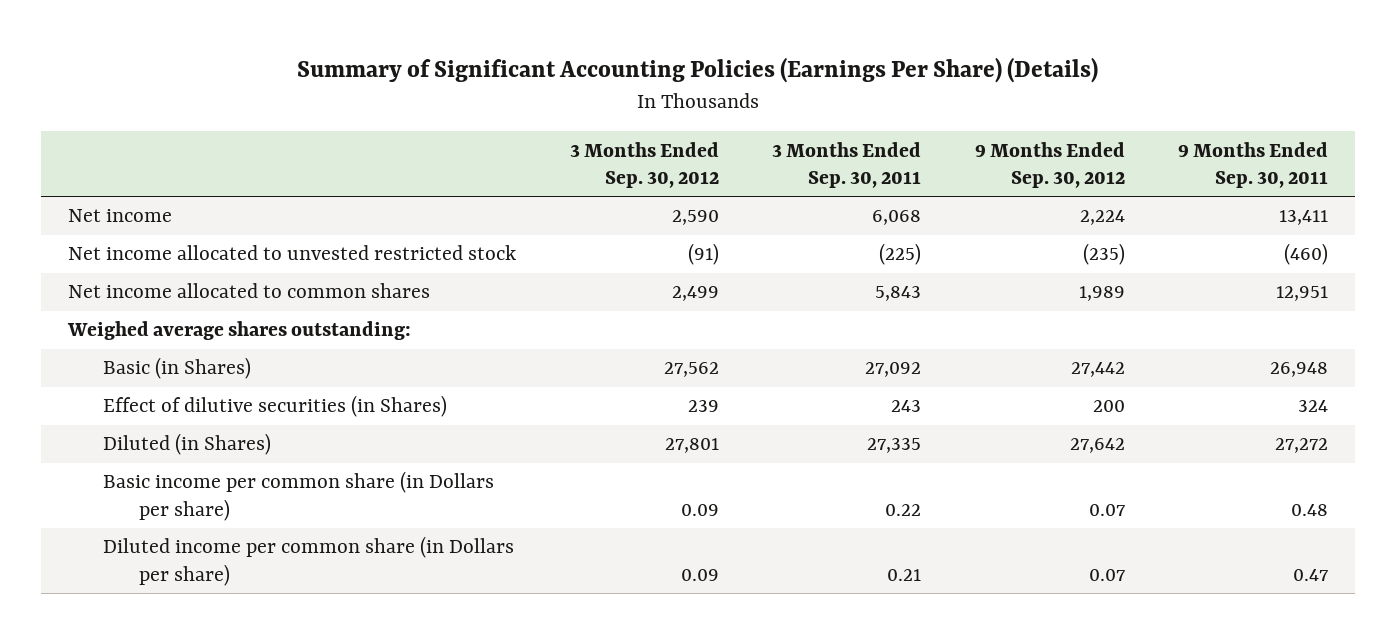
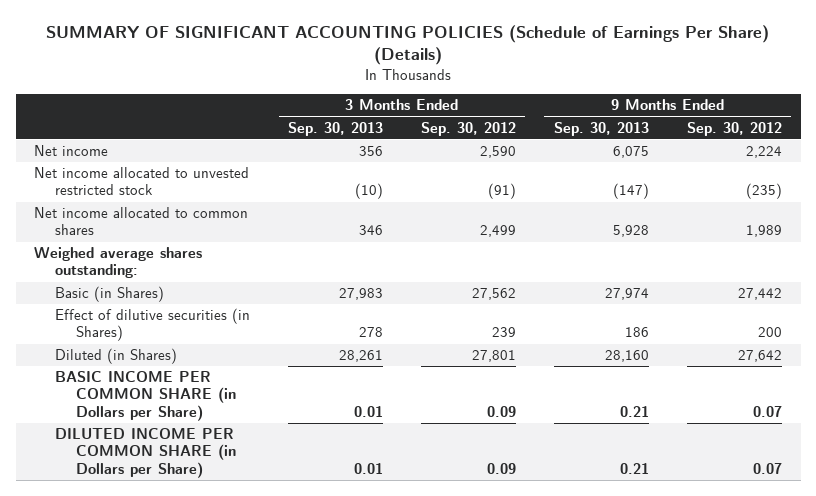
- Summary of Significant Accounting Policies (Earnings Per Share) (Details)
+ SUMMARY OF SIGNIFICANT ACCOUNTING POLICIES (Schedule of Earnings Per Share) (Details)
- | 3 Months Ended Sep. 30, 2012 | 3 Months Ended Sep. 30, 2011 | 9 Months Ended Sep. 30, 2012 | 9 Months Ended Sep. 30, 2011
+ | 3 Months Ended Sep. 30, 2013 | 3 Months Ended Sep. 30, 2012 | 9 Months Ended Sep. 30, 2013 | 9 Months Ended Sep. 30, 2012
- Basic income per common share (in Dollars per share) | 0.09 | 0.22 | 0.07 | 0.48
- Diluted income per common share (in Dollars per share) | 0.09 | 0.21 | 0.07 | 0.47
+ BASIC INCOME PER COMMON SHARE (in Dollars per Share) | 0.01 | 0.09 | 0.21 | 0.07
+ DILUTED INCOME PER COMMON SHARE (in Dollars per Share) | 0.01 | 0.09 | 0.21 | 0.07

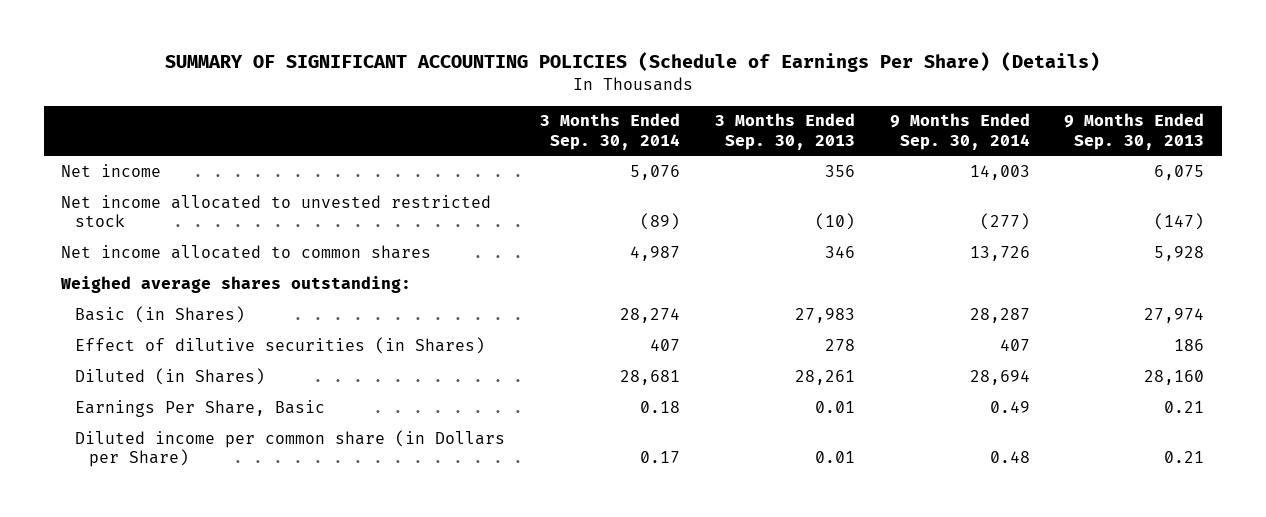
- | 3 Months Ended Sep. 30, 2013 | 3 Months Ended Sep. 30, 2012 | 9 Months Ended Sep. 30, 2013 | 9 Months Ended Sep. 30, 2012
+ | 3 Months Ended Sep. 30, 2014 | 3 Months Ended Sep. 30, 2013 | 9 Months Ended Sep. 30, 2014 | 9 Months Ended Sep. 30, 2013
- BASIC INCOME PER COMMON SHARE (in Dollars per Share) | 0.01 | 0.09 | 0.21 | 0.07
- DILUTED INCOME PER COMMON SHARE (in Dollars per Share) | 0.01 | 0.09 | 0.21 | 0.07
+ Earnings Per Share, Basic | 0.18 | 0.01 | 0.49 | 0.21
+ Diluted income per common share (in Dollars per Share) | 0.17 | 0.01 | 0.48 | 0.21

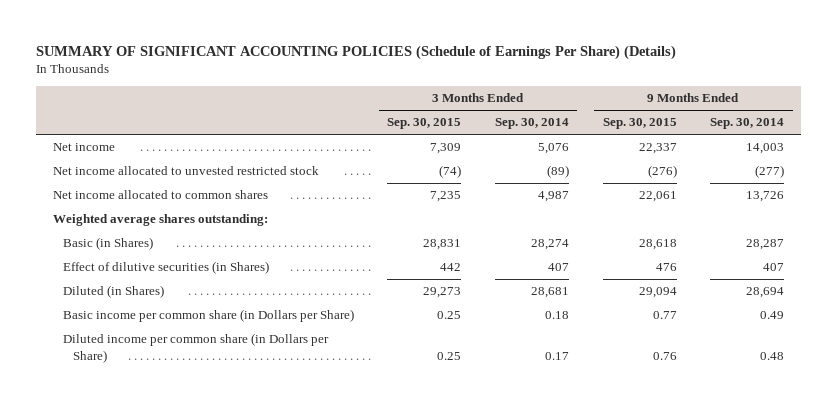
- | 3 Months Ended Sep. 30, 2014 | 3 Months Ended Sep. 30, 2013 | 9 Months Ended Sep. 30, 2014 | 9 Months Ended Sep. 30, 2013
+ | 3 Months Ended Sep. 30, 2015 | 3 Months Ended Sep. 30, 2014 | 9 Months Ended Sep. 30, 2015 | 9 Months Ended Sep. 30, 2014
- Weighed average shares outstanding:
+ Weighted average shares outstanding:
- Earnings Per Share, Basic | 0.18 | 0.01 | 0.49 | 0.21
+ Basic income per common share (in Dollars per Share) | 0.25 | 0.18 | 0.77 | 0.49

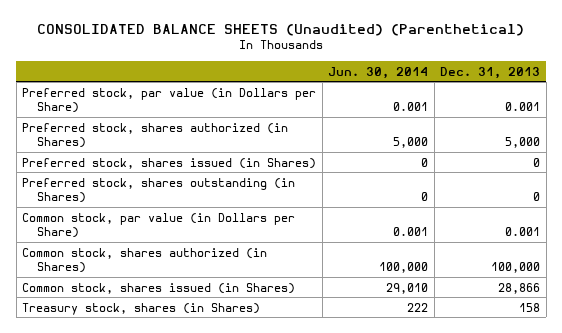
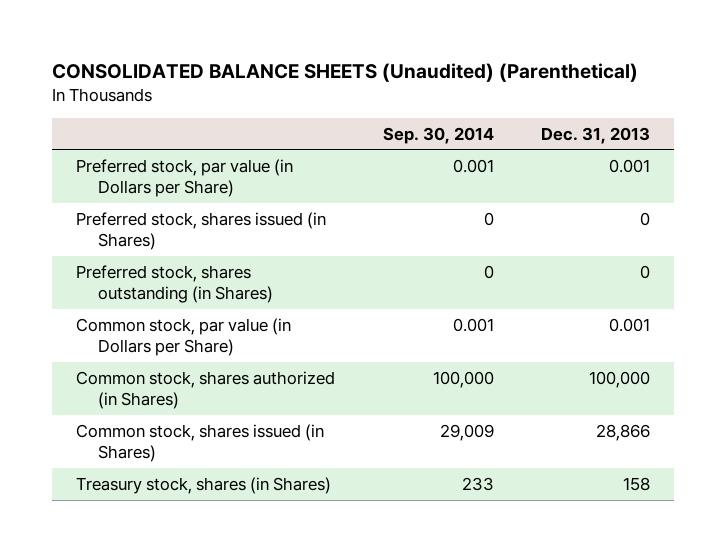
- | Jun. 30, 2014 | Dec. 31, 2013
+ | Sep. 30, 2014 | Dec. 31, 2013
- Preferred stock, shares authorized (in Shares) | 5,000 | 5,000

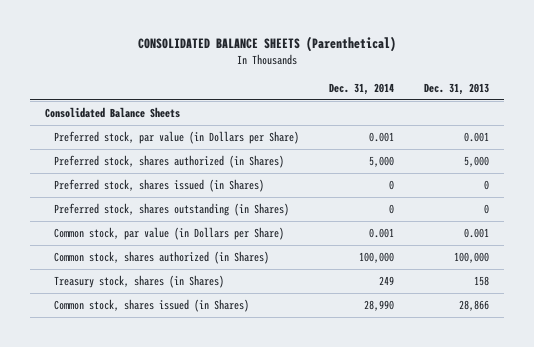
- CONSOLIDATED BALANCE SHEETS (Unaudited) (Parenthetical)
+ CONSOLIDATED BALANCE SHEETS (Parenthetical)
- | Sep. 30, 2014 | Dec. 31, 2013
+ | Dec. 31, 2014 | Dec. 31, 2013
+ Consolidated Balance Sheets
+ Preferred stock, shares authorized (in Shares) | 5,000 | 5,000
moved down: Common stock, shares issued (in Shares) | 28,990 | 28,866

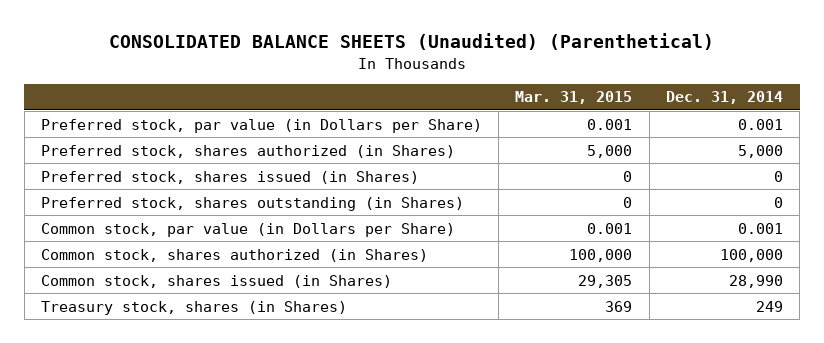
- CONSOLIDATED BALANCE SHEETS (Parenthetical)
+ CONSOLIDATED BALANCE SHEETS (Unaudited) (Parenthetical)
- | Dec. 31, 2014 | Dec. 31, 2013
+ | Mar. 31, 2015 | Dec. 31, 2014
- Consolidated Balance Sheets
moved down: Treasury stock, shares (in Shares) | 369 | 249

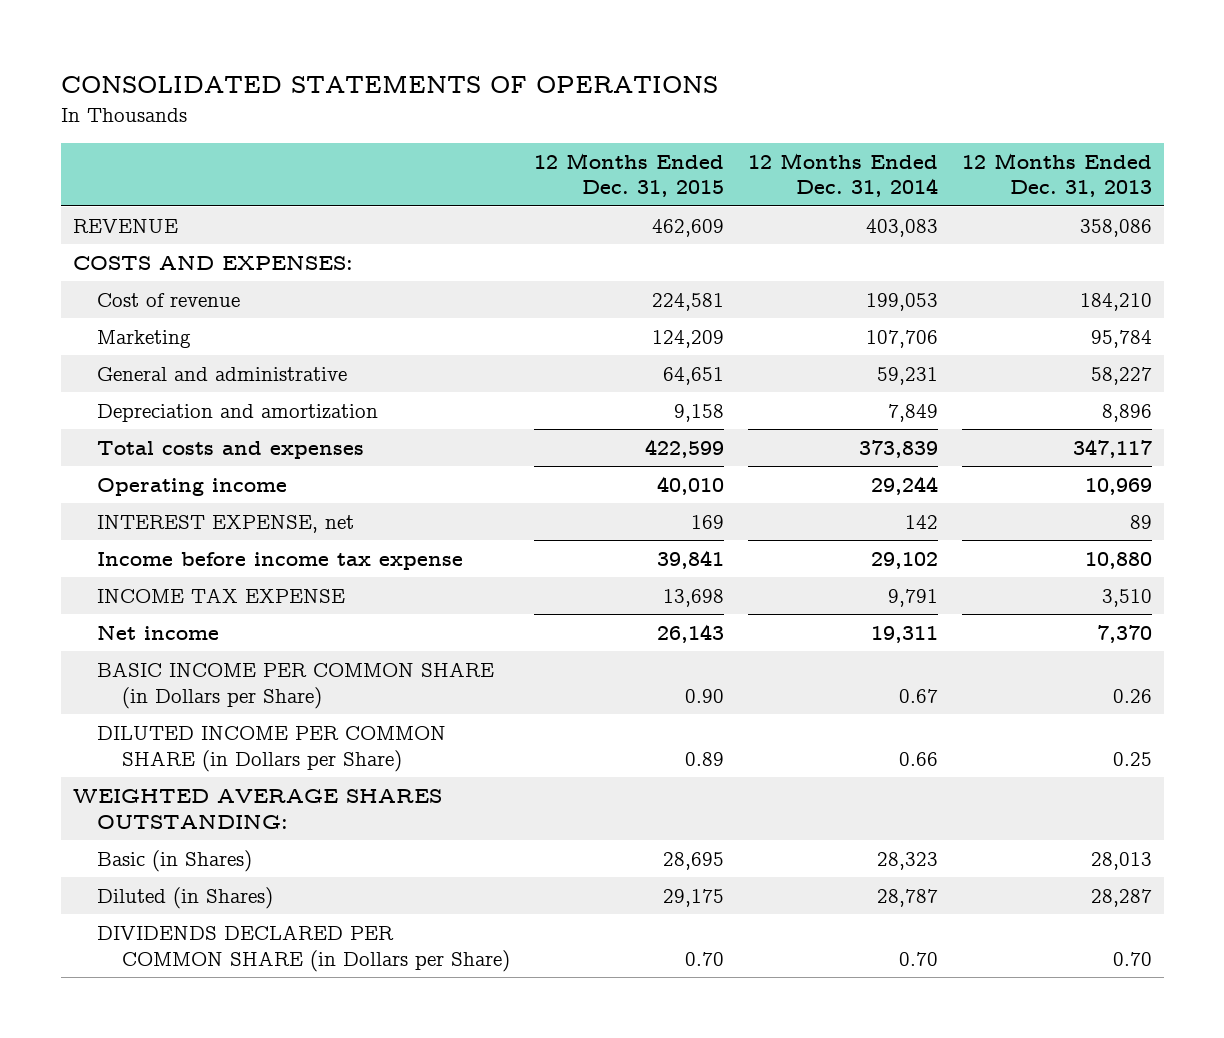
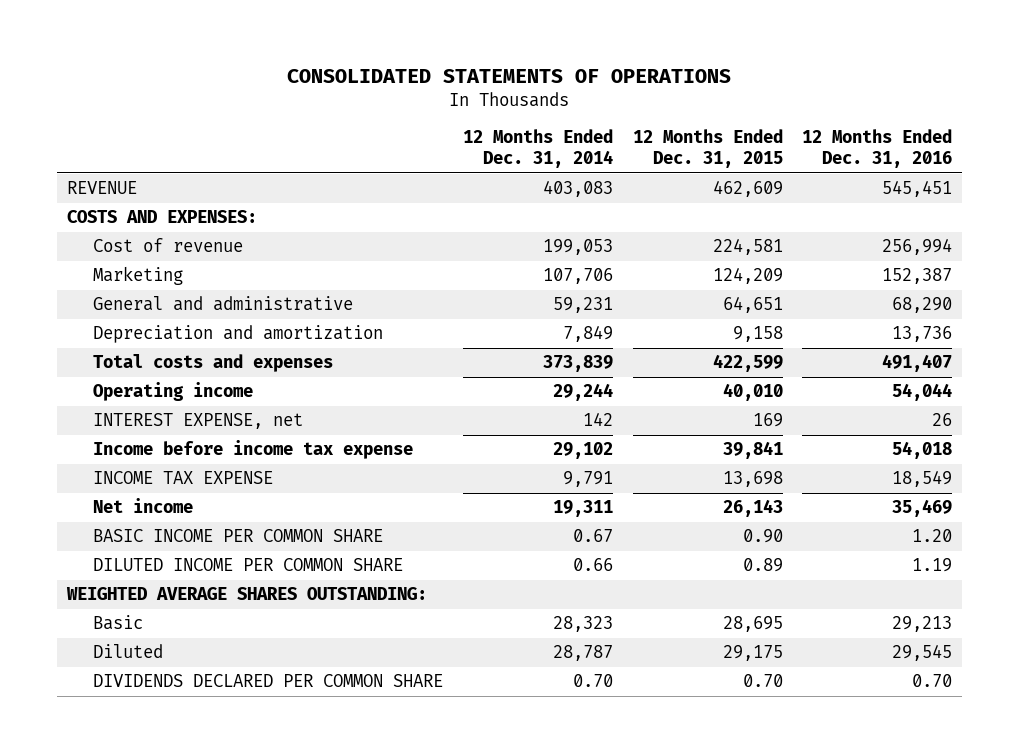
- | 12 Months Ended Dec. 31, 2015 | 12 Months Ended Dec. 31, 2014 | 12 Months Ended Dec. 31, 2013
+ | 12 Months Ended Dec. 31, 2014 | 12 Months Ended Dec. 31, 2015 | 12 Months Ended Dec. 31, 2016
- BASIC INCOME PER COMMON SHARE (in Dollars per Share) | 0.90 | 0.67 | 0.26
- DILUTED INCOME PER COMMON SHARE (in Dollars per Share) | 0.89 | 0.66 | 0.25
+ BASIC INCOME PER COMMON SHARE | 0.67 | 0.90 | 1.20
+ DILUTED INCOME PER COMMON SHARE | 0.66 | 0.89 | 1.19
- Basic (in Shares) | 28,695 | 28,323 | 28,013
- Diluted (in Shares) | 29,175 | 28,787 | 28,287
- DIVIDENDS DECLARED PER COMMON SHARE (in Dollars per Share) | 0.70 | 0.70 | 0.70
+ Basic | 28,323 | 28,695 | 29,213
+ Diluted | 28,787 | 29,175 | 29,545
+ DIVIDENDS DECLARED PER COMMON SHARE | 0.70 | 0.70 | 0.70

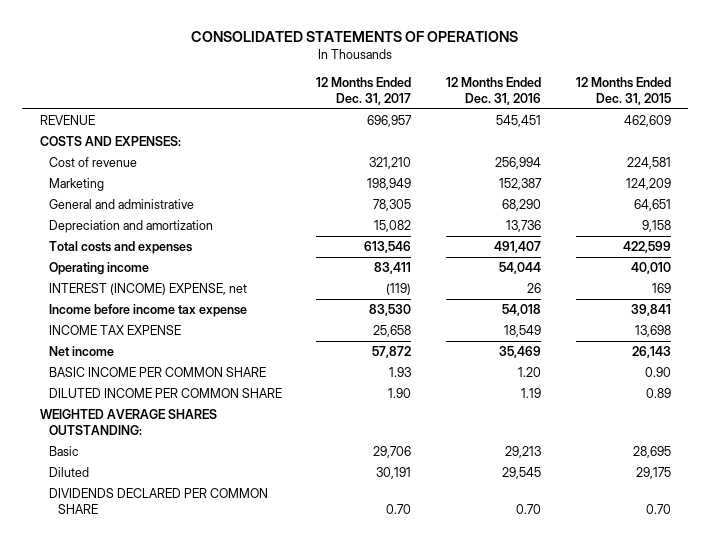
- | 12 Months Ended Dec. 31, 2014 | 12 Months Ended Dec. 31, 2015 | 12 Months Ended Dec. 31, 2016
+ | 12 Months Ended Dec. 31, 2017 | 12 Months Ended Dec. 31, 2016 | 12 Months Ended Dec. 31, 2015
- INTEREST EXPENSE, net | 142 | 169 | 26
+ INTEREST (INCOME) EXPENSE, net | (119) | 26 | 169

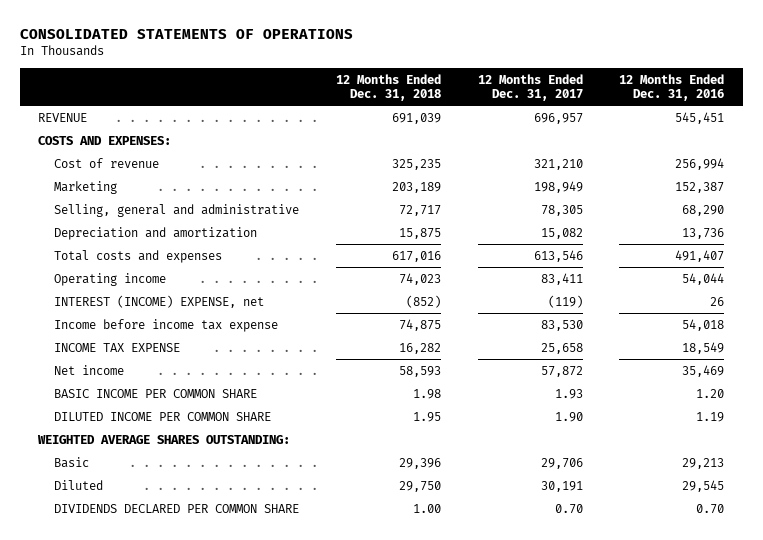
- | 12 Months Ended Dec. 31, 2017 | 12 Months Ended Dec. 31, 2016 | 12 Months Ended Dec. 31, 2015
+ | 12 Months Ended Dec. 31, 2018 | 12 Months Ended Dec. 31, 2017 | 12 Months Ended Dec. 31, 2016
- General and administrative | 78,305 | 68,290 | 64,651
+ Selling, general and administrative | 72,717 | 78,305 | 68,290

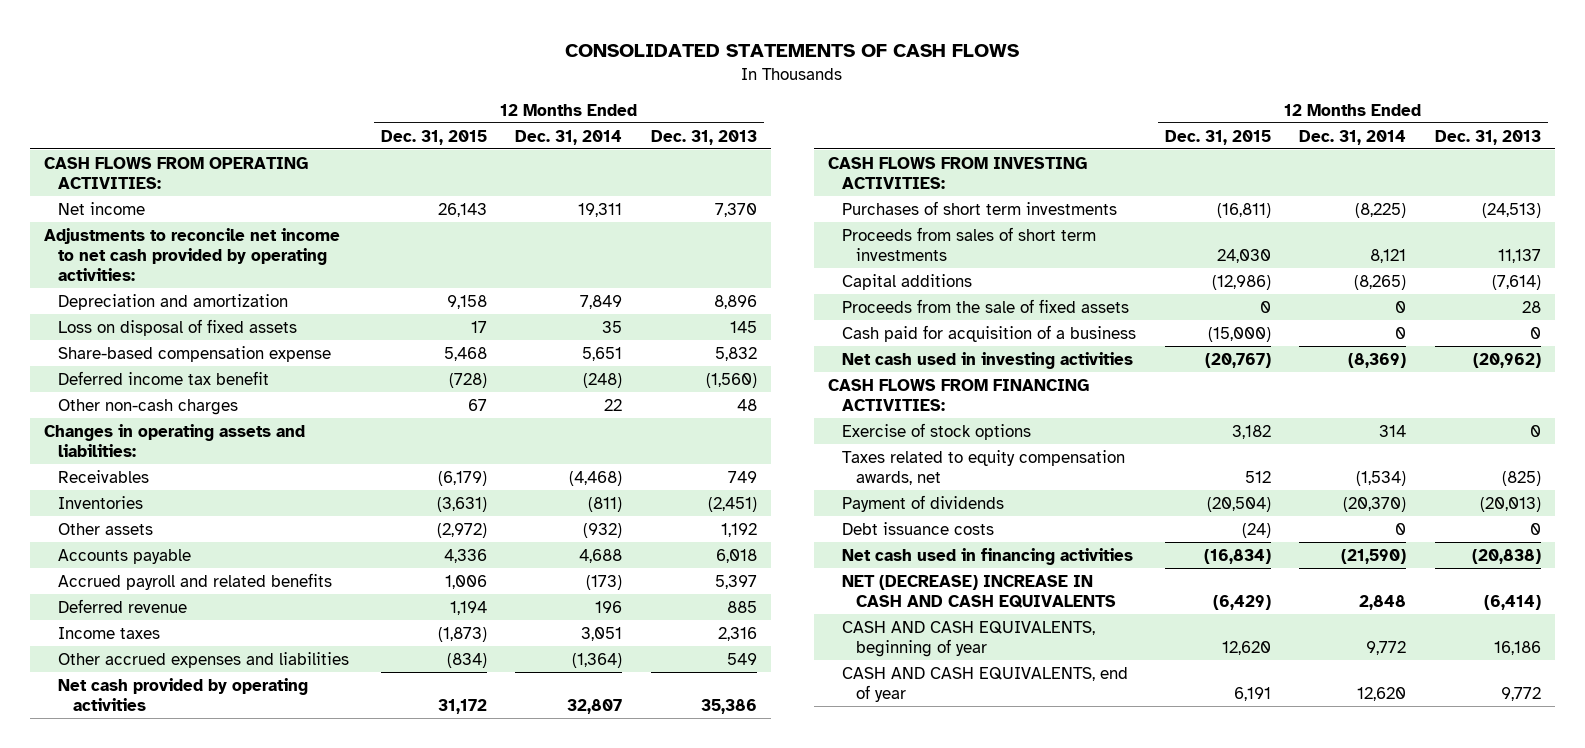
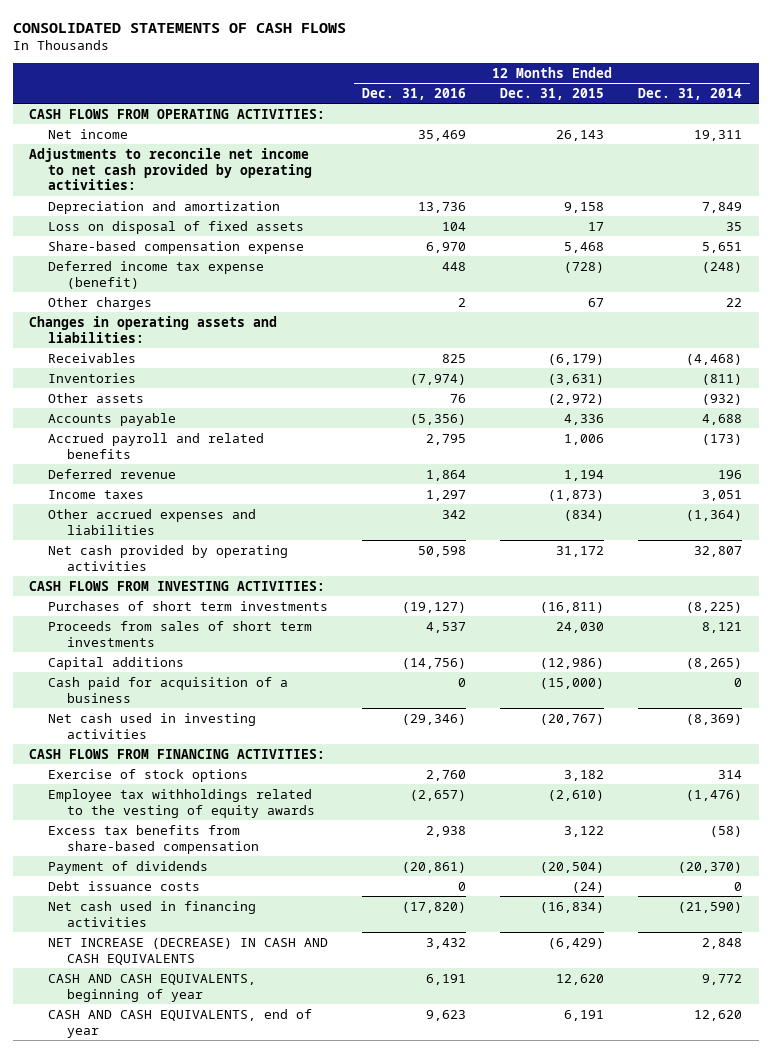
- | 12 Months Ended Dec. 31, 2015 | 12 Months Ended Dec. 31, 2014 | 12 Months Ended Dec. 31, 2013
+ | 12 Months Ended Dec. 31, 2016 | 12 Months Ended Dec. 31, 2015 | 12 Months Ended Dec. 31, 2014
- Deferred income tax benefit | (728) | (248) | (1,560)
- Other non-cash charges | 67 | 22 | 48
+ Deferred income tax expense (benefit) | 448 | (728) | (248)
+ Other charges | 2 | 67 | 22
- Proceeds from the sale of fixed assets | 0 | 0 | 28
- Taxes related to equity compensation awards, net | 512 | (1,534) | (825)
+ Employee tax withholdings related to the vesting of equity awards | (2,657) | (2,610) | (1,476)
+ Excess tax benefits from share-based compensation | 2,938 | 3,122 | (58)
- NET (DECREASE) INCREASE IN CASH AND CASH EQUIVALENTS | (6,429) | 2,848 | (6,414)
+ NET INCREASE (DECREASE) IN CASH AND CASH EQUIVALENTS | 3,432 | (6,429) | 2,848

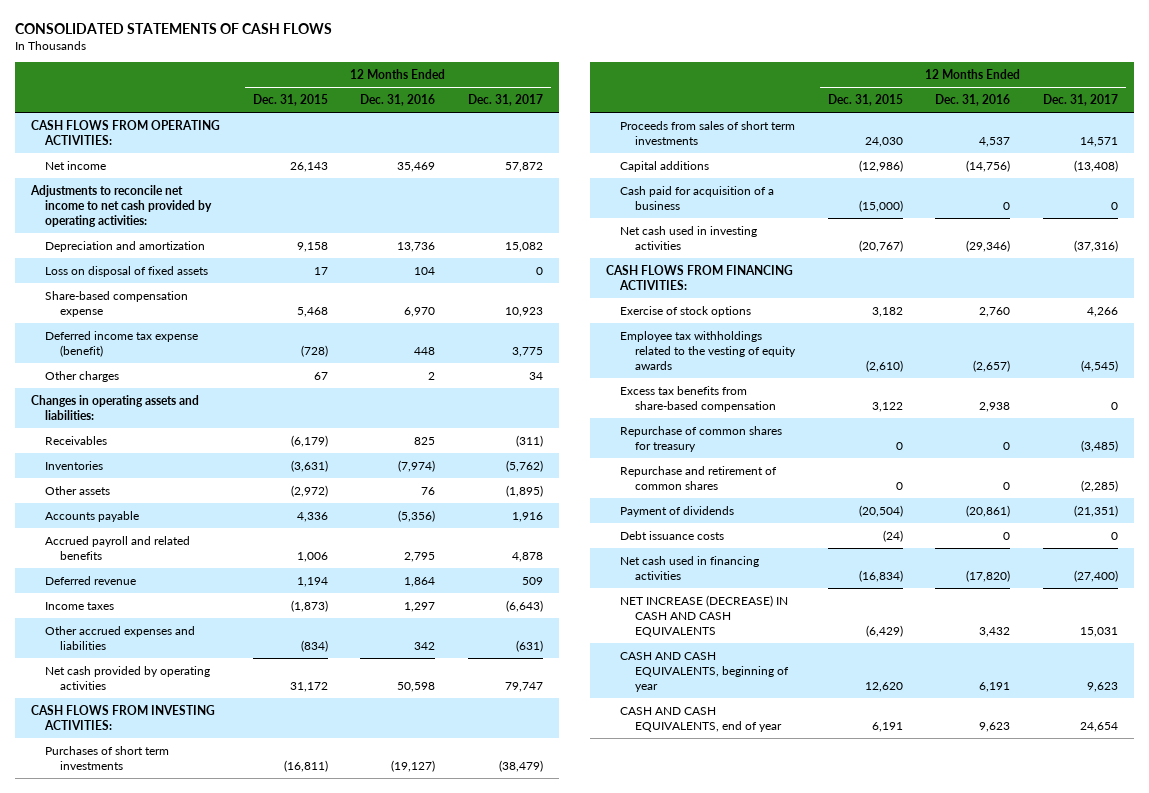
- | 12 Months Ended Dec. 31, 2016 | 12 Months Ended Dec. 31, 2015 | 12 Months Ended Dec. 31, 2014
+ | 12 Months Ended Dec. 31, 2015 | 12 Months Ended Dec. 31, 2016 | 12 Months Ended Dec. 31, 2017
+ Repurchase of common shares for treasury | 0 | 0 | (3,485)
+ Repurchase and retirement of common shares | 0 | 0 | (2,285)

